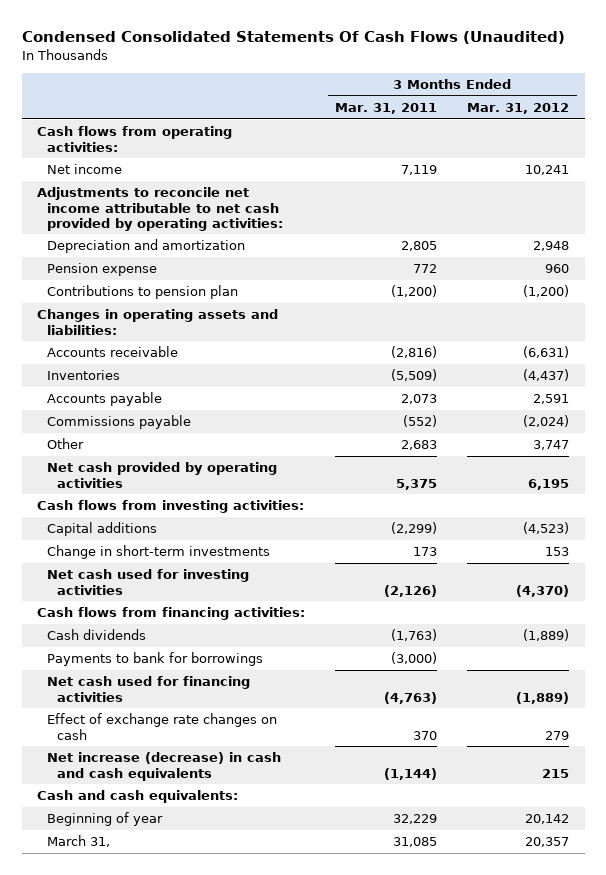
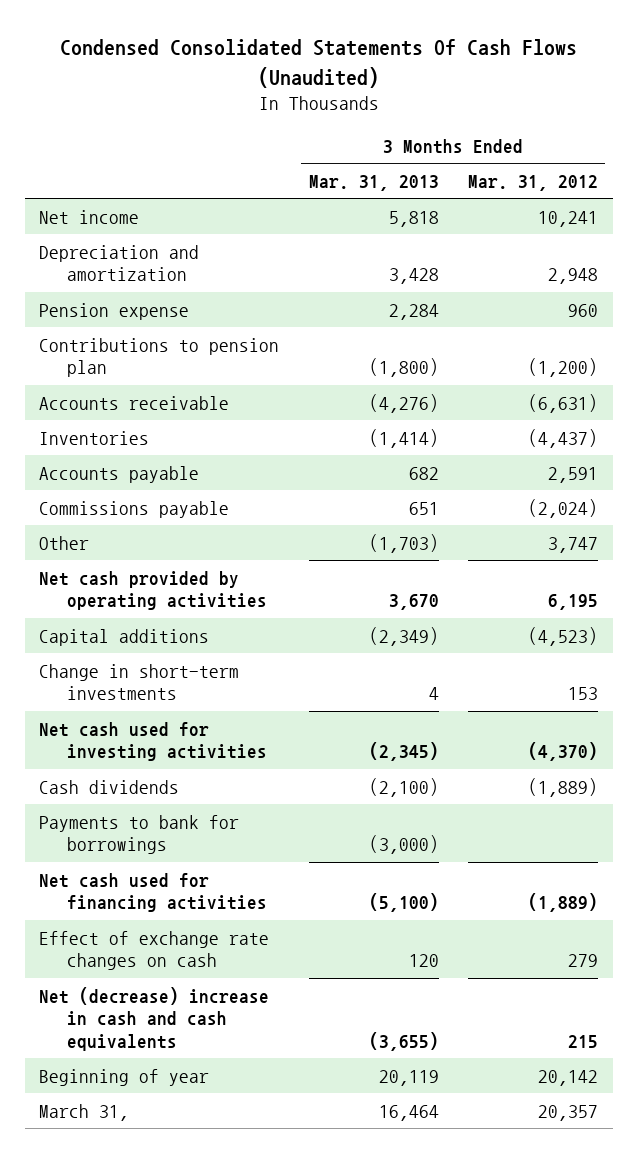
- | 3 Months Ended Mar. 31, 2011 | 3 Months Ended Mar. 31, 2012
+ | 3 Months Ended Mar. 31, 2013 | 3 Months Ended Mar. 31, 2012
- Cash flows from operating activities:
- Adjustments to reconcile net income attributable to net cash provided by operating activities:
- Changes in operating assets and liabilities:
- Cash flows from investing activities:
- Cash flows from financing activities:
- Net increase (decrease) in cash and cash equivalents | (1,144) | 215
- Cash and cash equivalents:
+ Net (decrease) increase in cash and cash equivalents | (3,655) | 215

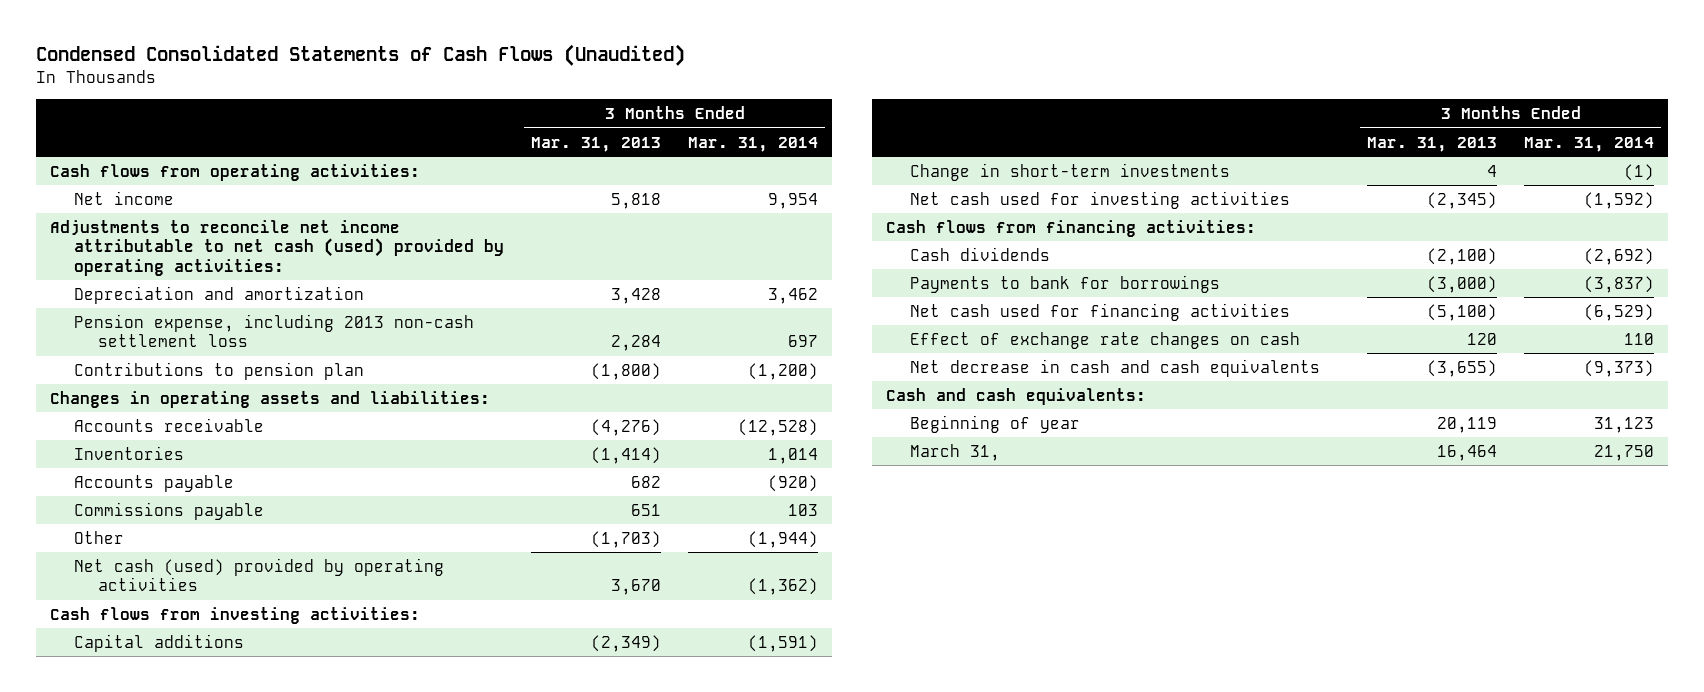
- Condensed Consolidated Statements Of Cash Flows (Unaudited)
+ Condensed Consolidated Statements of Cash Flows (Unaudited)
- | 3 Months Ended Mar. 31, 2013 | 3 Months Ended Mar. 31, 2012
+ | 3 Months Ended Mar. 31, 2013 | 3 Months Ended Mar. 31, 2014
+ Cash flows from operating activities:
+ Adjustments to reconcile net income attributable to net cash (used) provided by operating activities:
- Pension expense | 2,284 | 960
+ Pension expense, including 2013 non-cash settlement loss | 2,284 | 697
+ Changes in operating assets and liabilities:
- Net cash provided by operating activities | 3,670 | 6,195
+ Net cash (used) provided by operating activities | 3,670 | (1,362)
+ Cash flows from investing activities:
+ Cash flows from financing activities:
- Net (decrease) increase in cash and cash equivalents | (3,655) | 215
+ Net decrease in cash and cash equivalents | (3,655) | (9,373)
+ Cash and cash equivalents:

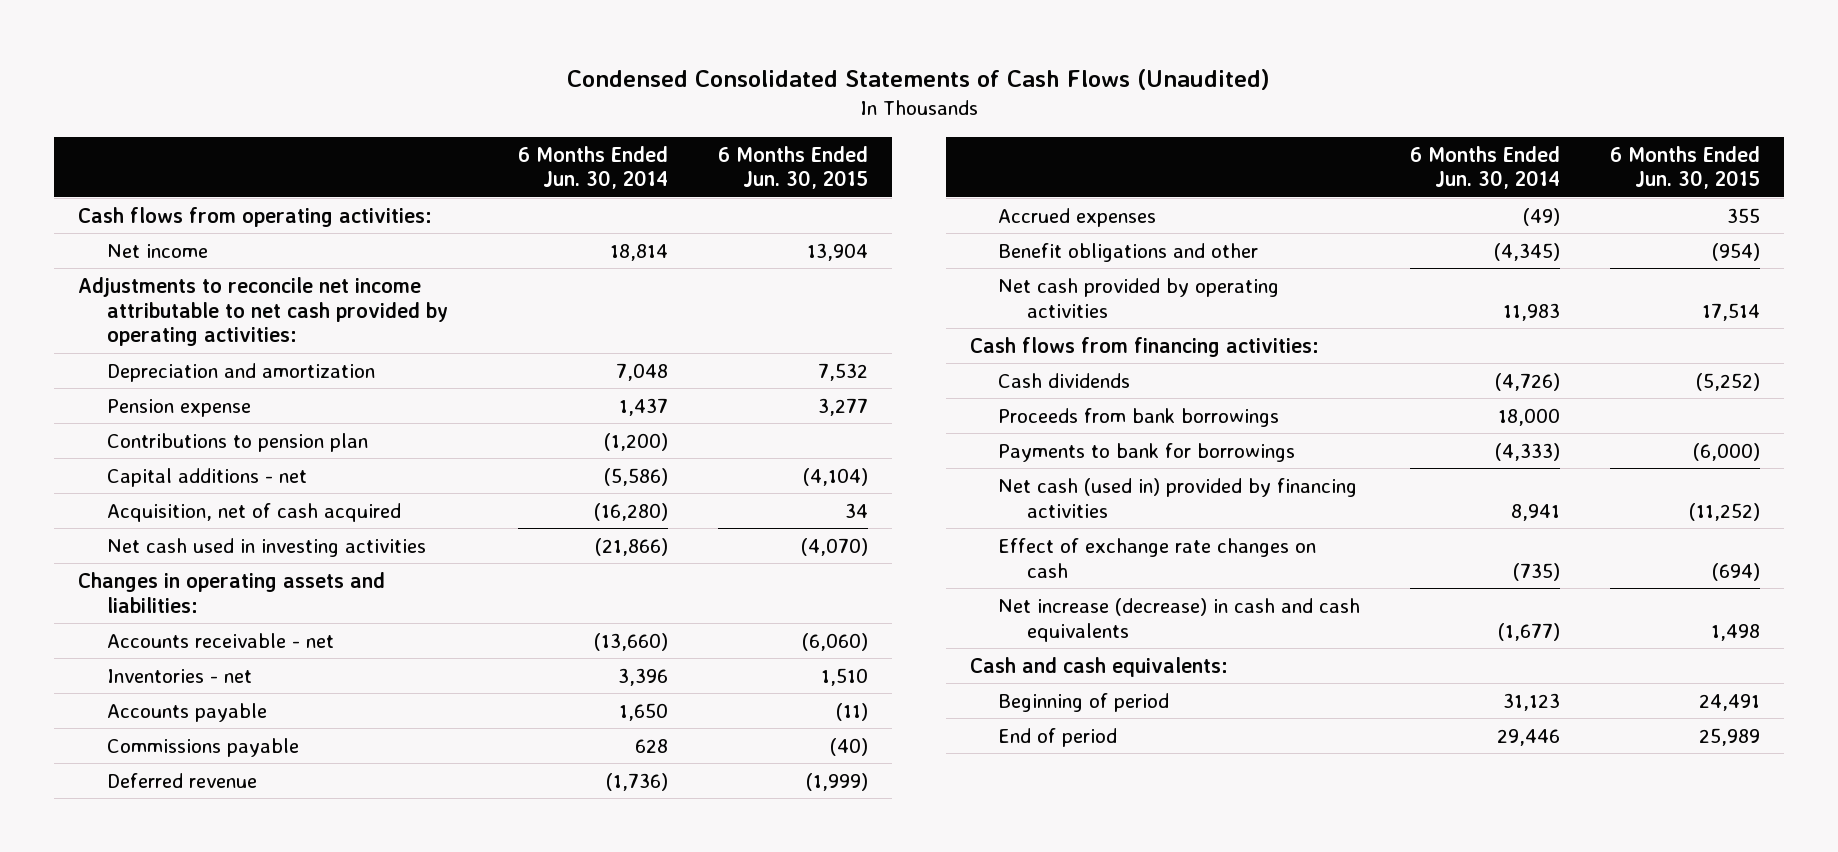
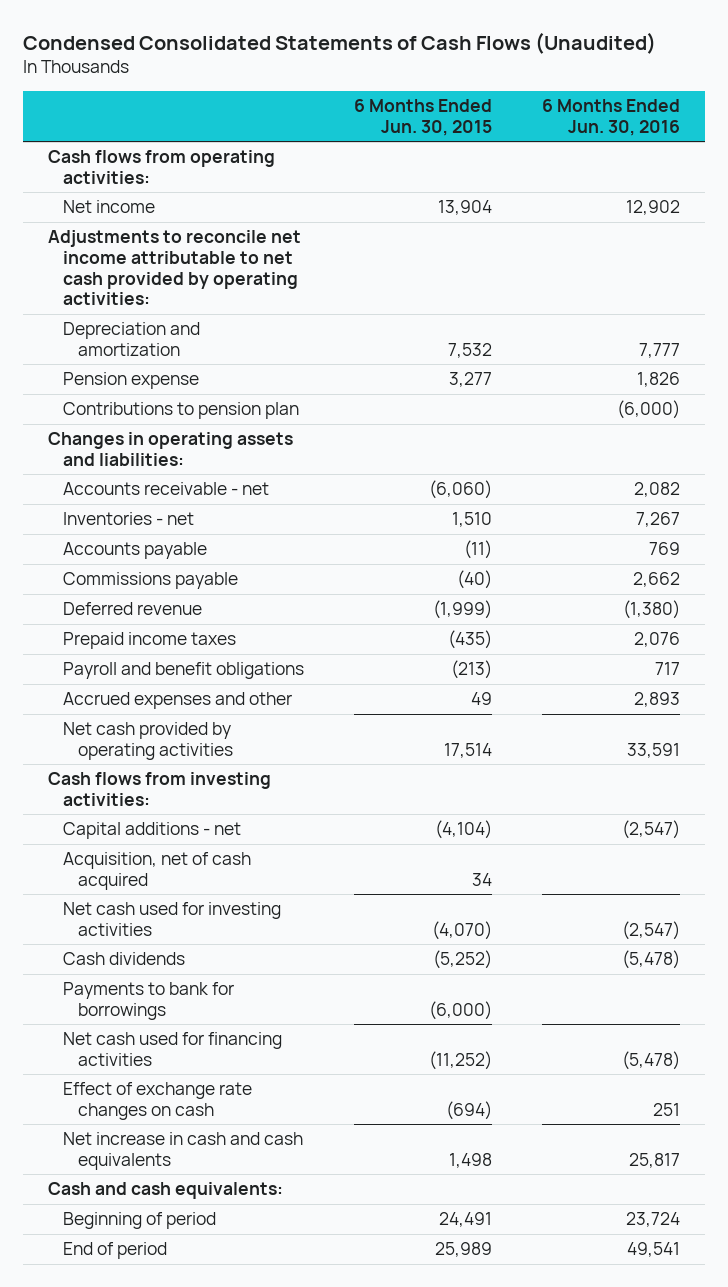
- | 6 Months Ended Jun. 30, 2014 | 6 Months Ended Jun. 30, 2015
+ | 6 Months Ended Jun. 30, 2015 | 6 Months Ended Jun. 30, 2016
- Net cash used in investing activities | (21,866) | (4,070)
- Accrued expenses | (49) | 355
- Benefit obligations and other | (4,345) | (954)
+ Prepaid income taxes | (435) | 2,076
+ Payroll and benefit obligations | (213) | 717
+ Accrued expenses and other | 49 | 2,893
- Cash flows from financing activities:
+ Cash flows from investing activities:
moved down: Capital additions - net | (4,104) | (2,547)
moved down: Acquisition, net of cash acquired | 34 |
+ Net cash used for investing activities | (4,070) | (2,547)
- Proceeds from bank borrowings | 18,000 |
- Net cash (used in) provided by financing activities | 8,941 | (11,252)
+ Net cash used for financing activities | (11,252) | (5,478)
- Net increase (decrease) in cash and cash equivalents | (1,677) | 1,498
+ Net increase in cash and cash equivalents | 1,498 | 25,817

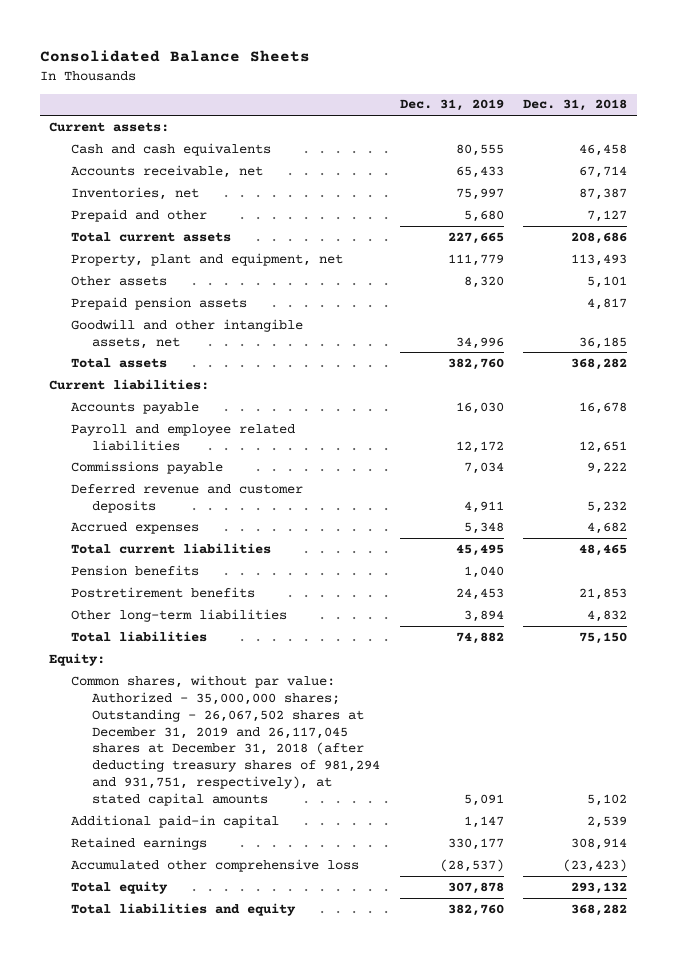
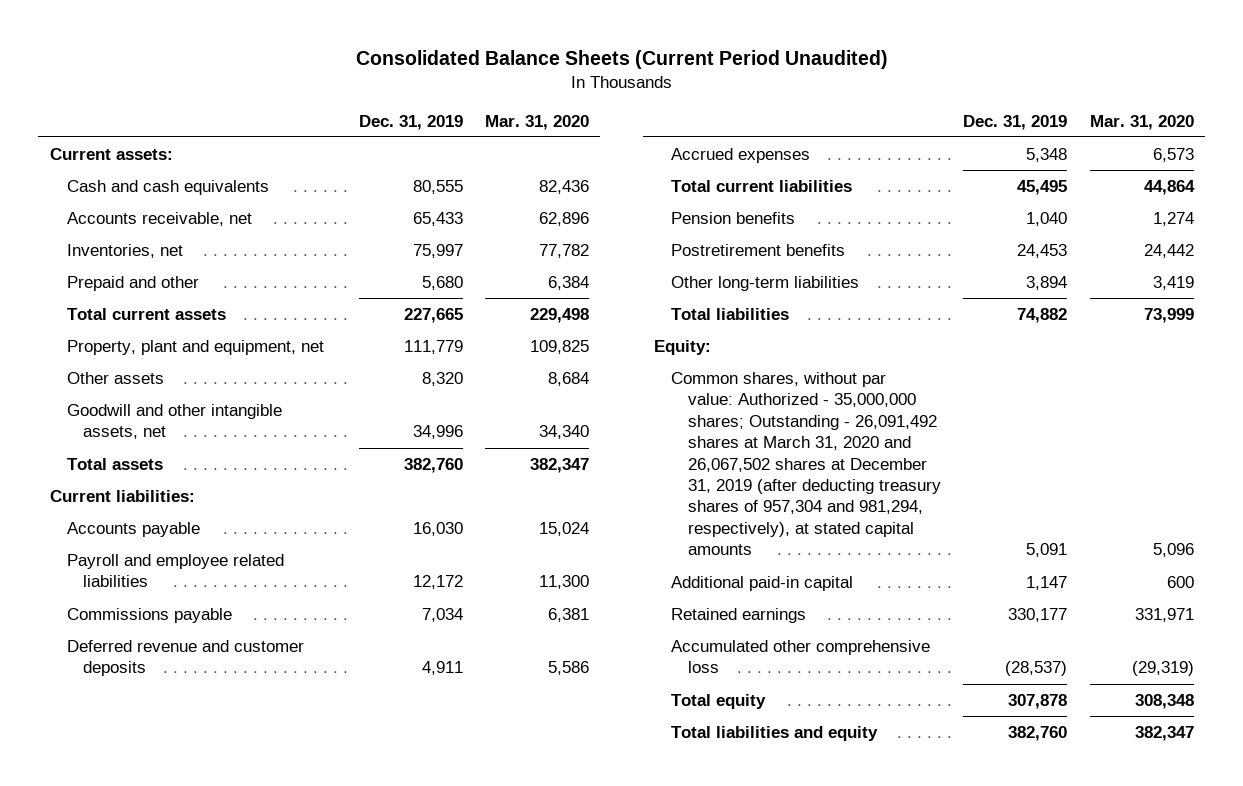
- Consolidated Balance Sheets
+ Consolidated Balance Sheets (Current Period Unaudited)
- | Dec. 31, 2019 | Dec. 31, 2018
+ | Dec. 31, 2019 | Mar. 31, 2020
- Prepaid pension assets | | 4,817
- Common shares, without par value: Authorized - 35,000,000 shares; Outstanding - 26,067,502 shares at December 31, 2019 and 26,117,045 shares at December 31, 2018 (after deducting treasury shares of 981,294 and 931,751, respectively), at stated capital amounts | 5,091 | 5,102
+ Common shares, without par value: Authorized - 35,000,000 shares; Outstanding - 26,091,492 shares at March 31, 2020 and 26,067,502 shares at December 31, 2019 (after deducting treasury shares of 957,304 and 981,294, respectively), at stated capital amounts | 5,091 | 5,096

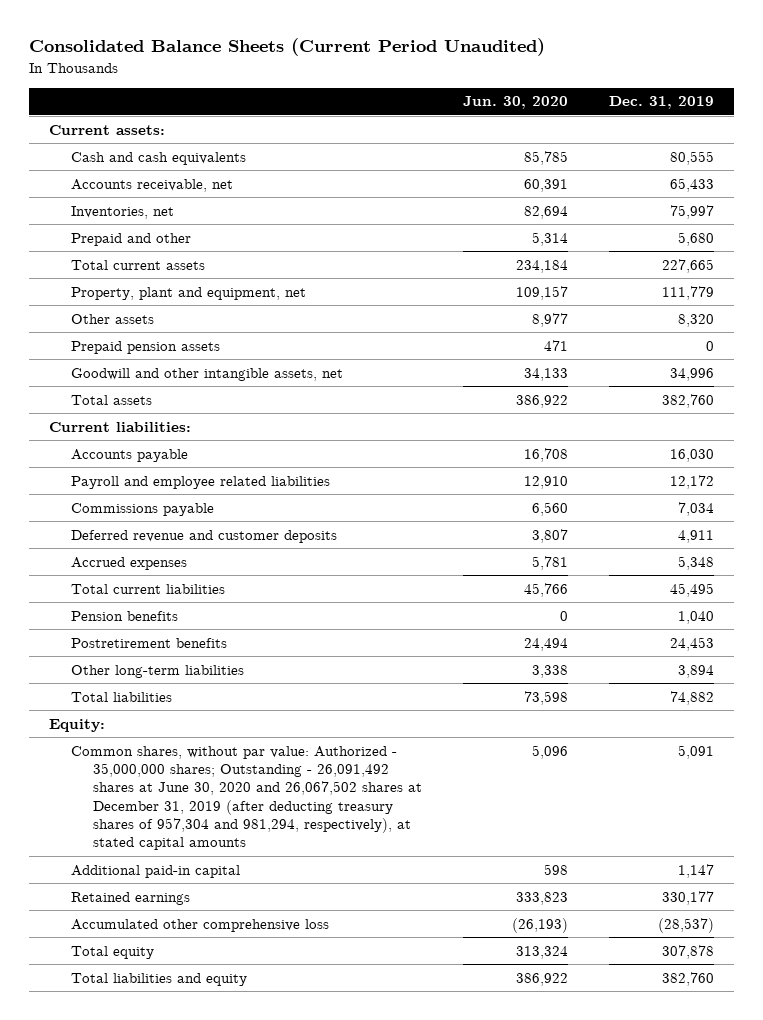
- | Dec. 31, 2019 | Mar. 31, 2020
+ | Jun. 30, 2020 | Dec. 31, 2019
+ Prepaid pension assets | 471 | 0
- Common shares, without par value: Authorized - 35,000,000 shares; Outstanding - 26,091,492 shares at March 31, 2020 and 26,067,502 shares at December 31, 2019 (after deducting treasury shares of 957,304 and 981,294, respectively), at stated capital amounts | 5,091 | 5,096
+ Common shares, without par value: Authorized - 35,000,000 shares; Outstanding - 26,091,492 shares at June 30, 2020 and 26,067,502 shares at December 31, 2019 (after deducting treasury shares of 957,304 and 981,294, respectively), at stated capital amounts | 5,096 | 5,091

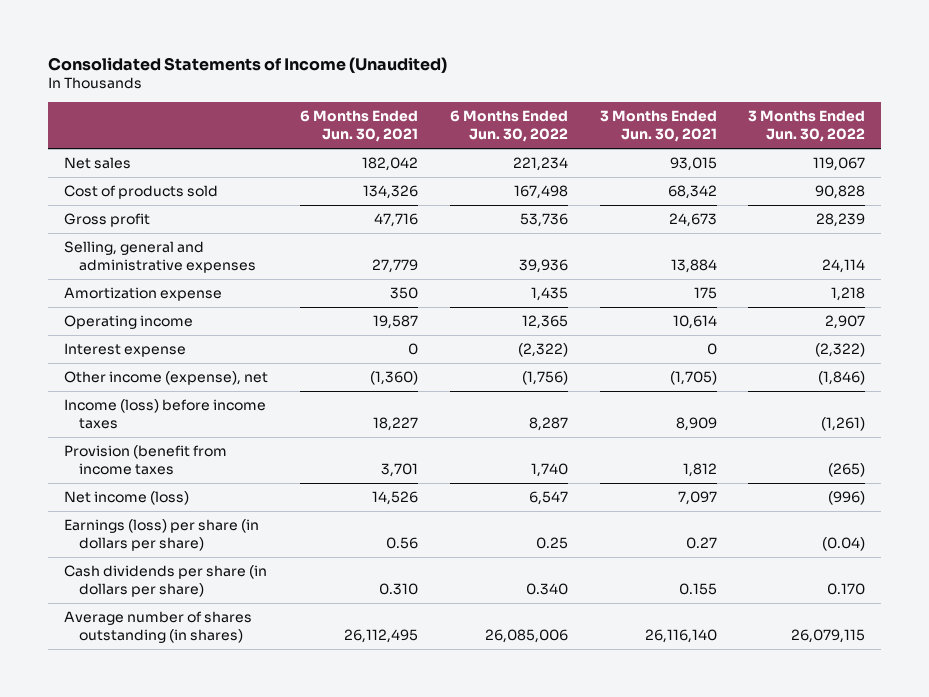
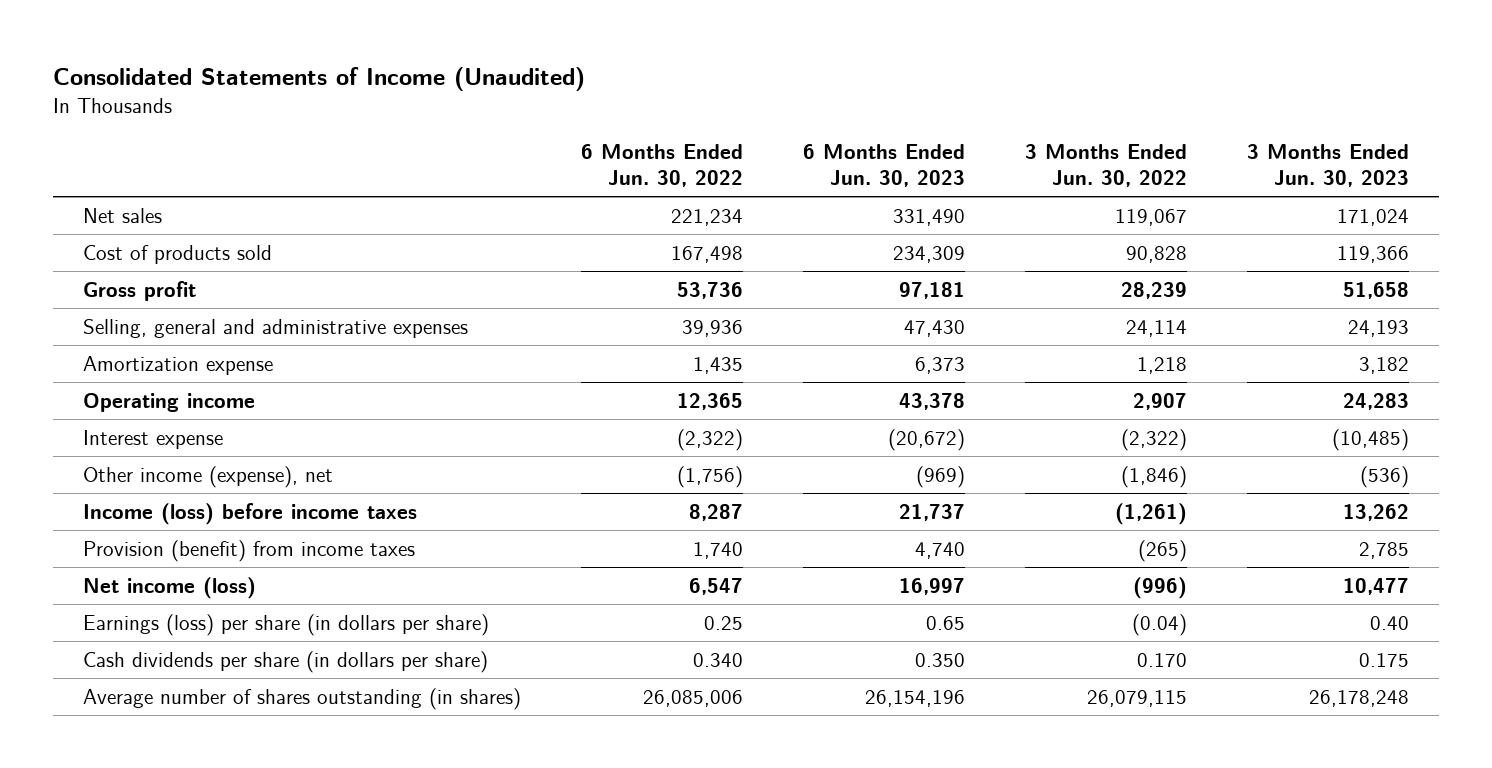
- | 6 Months Ended Jun. 30, 2021 | 6 Months Ended Jun. 30, 2022 | 3 Months Ended Jun. 30, 2021 | 3 Months Ended Jun. 30, 2022
+ | 6 Months Ended Jun. 30, 2022 | 6 Months Ended Jun. 30, 2023 | 3 Months Ended Jun. 30, 2022 | 3 Months Ended Jun. 30, 2023
- Provision (benefit from income taxes | 3,701 | 1,740 | 1,812 | (265)
+ Provision (benefit) from income taxes | 1,740 | 4,740 | (265) | 2,785

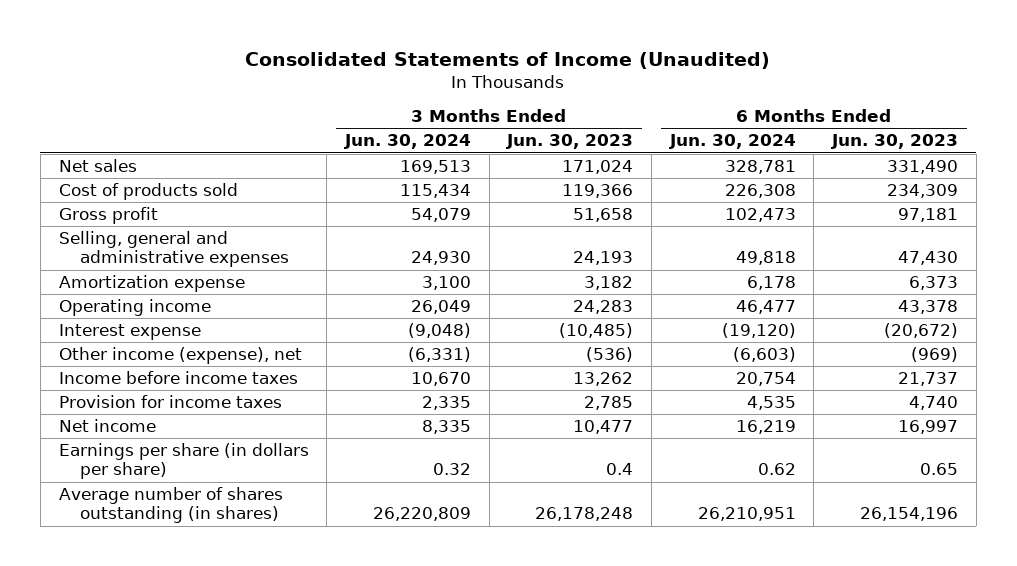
- | 6 Months Ended Jun. 30, 2022 | 6 Months Ended Jun. 30, 2023 | 3 Months Ended Jun. 30, 2022 | 3 Months Ended Jun. 30, 2023
+ | 3 Months Ended Jun. 30, 2024 | 3 Months Ended Jun. 30, 2023 | 6 Months Ended Jun. 30, 2024 | 6 Months Ended Jun. 30, 2023
- Income (loss) before income taxes | 8,287 | 21,737 | (1,261) | 13,262
- Provision (benefit) from income taxes | 1,740 | 4,740 | (265) | 2,785
- Net income (loss) | 6,547 | 16,997 | (996) | 10,477
- Earnings (loss) per share (in dollars per share) | 0.25 | 0.65 | (0.04) | 0.40
- Cash dividends per share (in dollars per share) | 0.340 | 0.350 | 0.170 | 0.175
+ Income before income taxes | 10,670 | 13,262 | 20,754 | 21,737
+ Provision for income taxes | 2,335 | 2,785 | 4,535 | 4,740
+ Net income | 8,335 | 10,477 | 16,219 | 16,997
+ Earnings per share (in dollars per share) | 0.32 | 0.4 | 0.62 | 0.65

